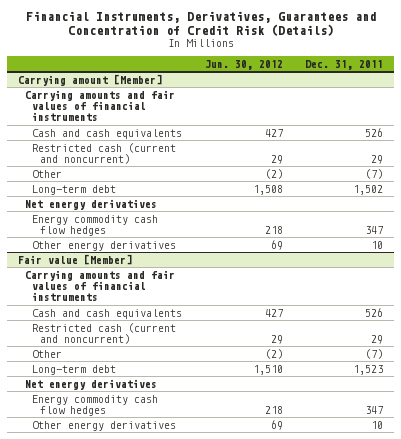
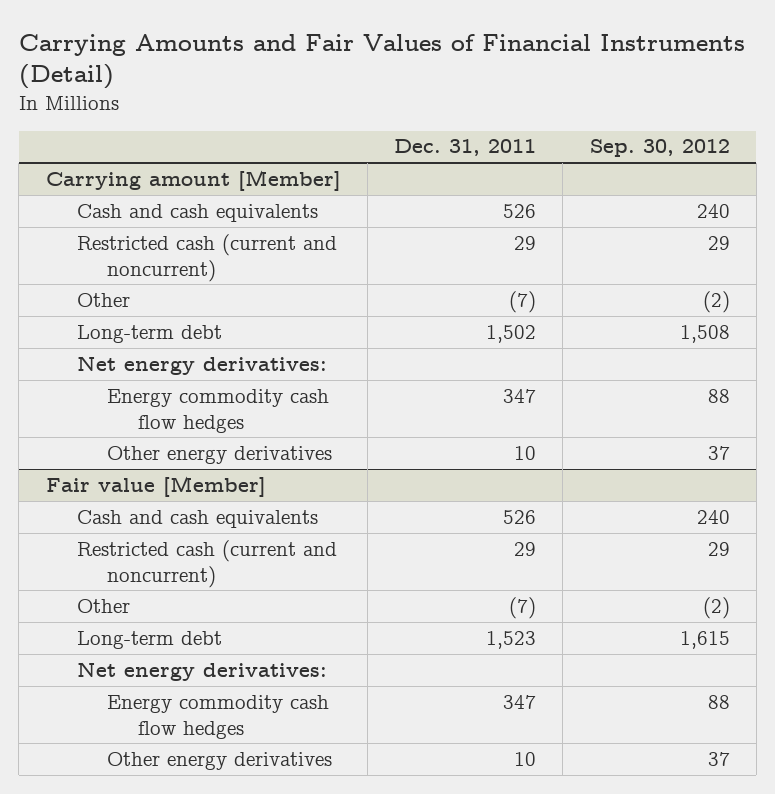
- Financial Instruments, Derivatives, Guarantees and Concentration of Credit Risk (Details)
+ Carrying Amounts and Fair Values of Financial Instruments (Detail)
- | Jun. 30, 2012 | Dec. 31, 2011
+ | Dec. 31, 2011 | Sep. 30, 2012
@ Carrying amount [Member]
- Carrying amounts and fair values of financial instruments
- Net energy derivatives
+ Net energy derivatives:
@ Fair value [Member]
- Carrying amounts and fair values of financial instruments
- Net energy derivatives
+ Net energy derivatives:

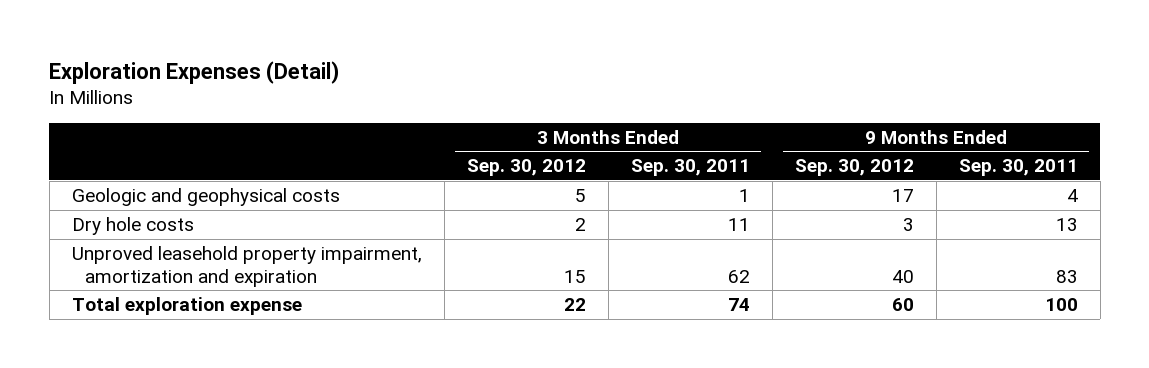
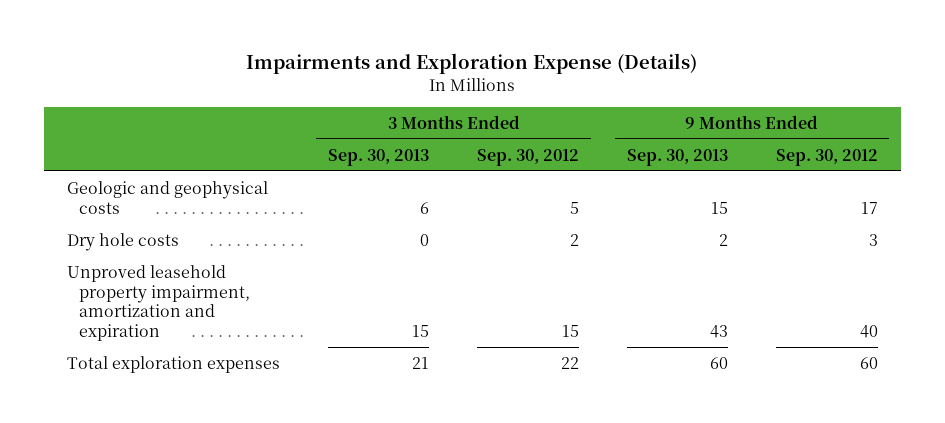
- Exploration Expenses (Detail)
+ Impairments and Exploration Expense (Details)
- | 3 Months Ended Sep. 30, 2012 | 3 Months Ended Sep. 30, 2011 | 9 Months Ended Sep. 30, 2012 | 9 Months Ended Sep. 30, 2011
+ | 3 Months Ended Sep. 30, 2013 | 3 Months Ended Sep. 30, 2012 | 9 Months Ended Sep. 30, 2013 | 9 Months Ended Sep. 30, 2012
- Total exploration expense | 22 | 74 | 60 | 100
+ Total exploration expenses | 21 | 22 | 60 | 60

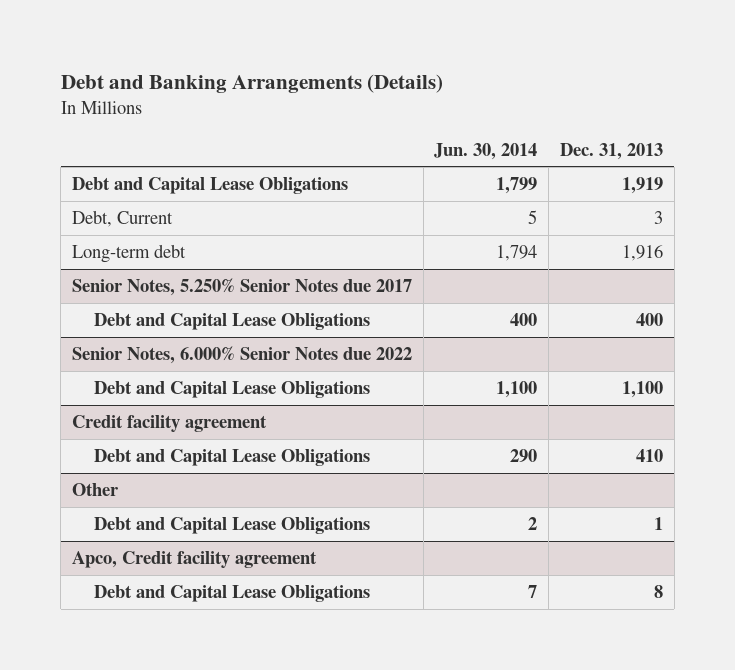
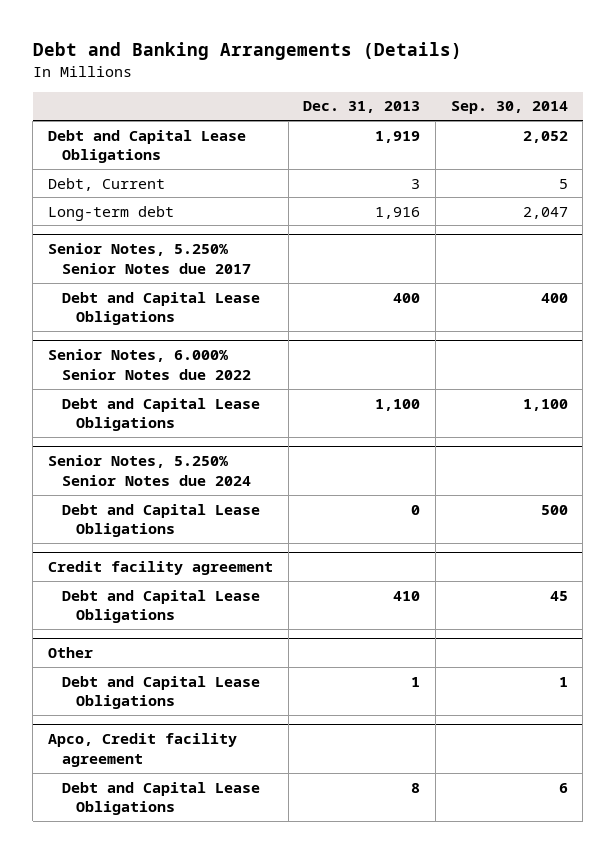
- | Jun. 30, 2014 | Dec. 31, 2013
+ | Dec. 31, 2013 | Sep. 30, 2014
+ Senior Notes, 5.250% Senior Notes due 2024
+ Debt and Capital Lease Obligations | 0 | 500

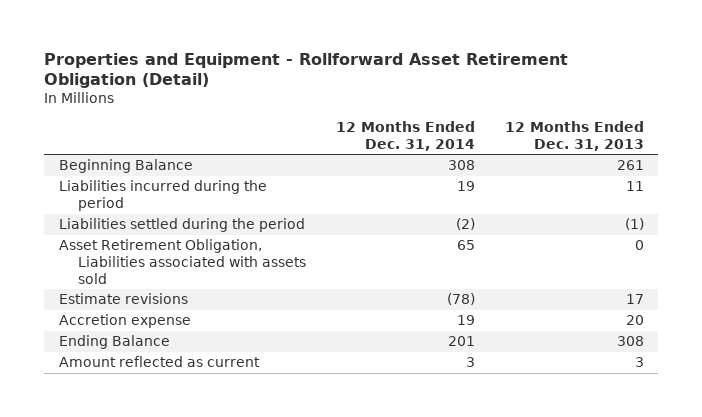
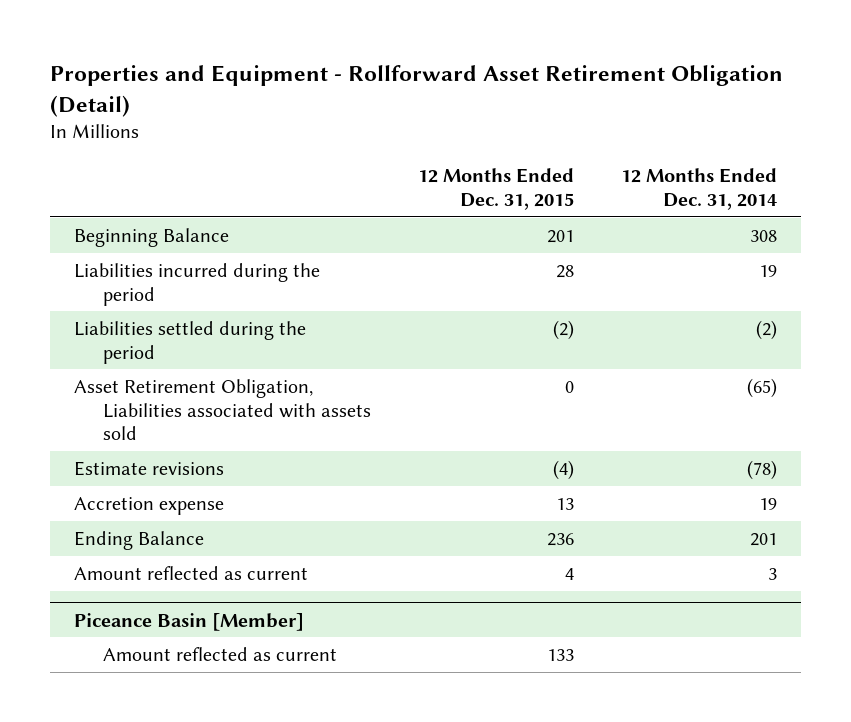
- | 12 Months Ended Dec. 31, 2014 | 12 Months Ended Dec. 31, 2013
+ | 12 Months Ended Dec. 31, 2015 | 12 Months Ended Dec. 31, 2014
- Asset Retirement Obligation, Liabilities associated with assets sold | 65 | 0
+ Asset Retirement Obligation, Liabilities associated with assets sold | 0 | (65)
+ Piceance Basin [Member]
+ Amount reflected as current | 133 |

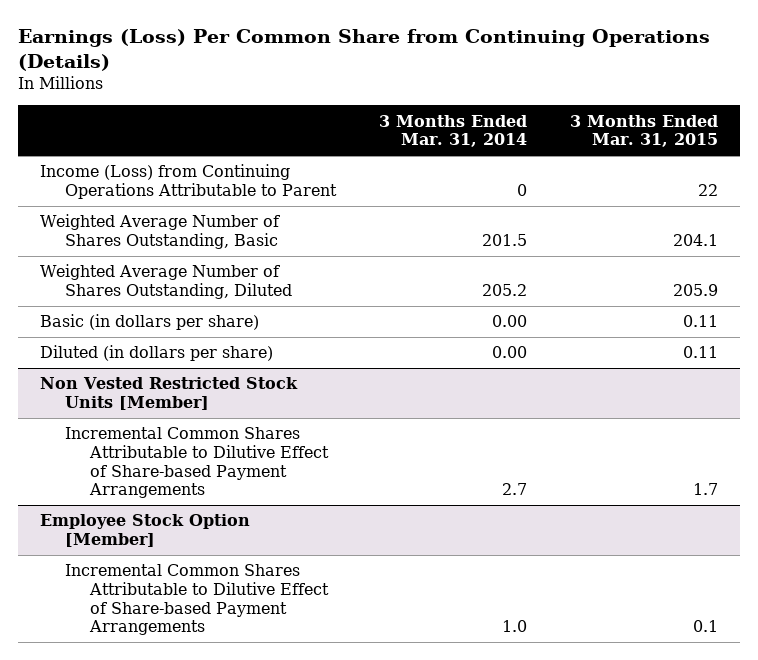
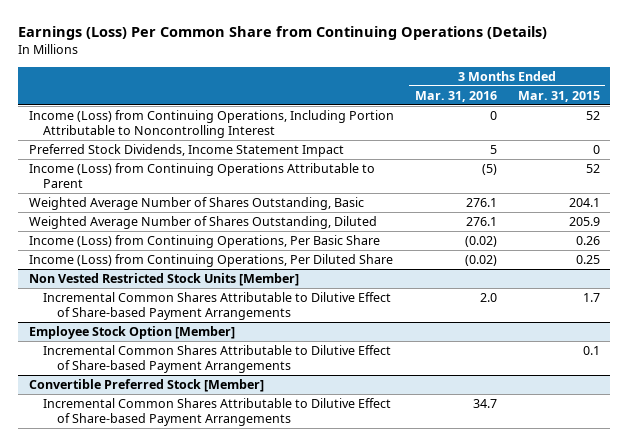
- | 3 Months Ended Mar. 31, 2014 | 3 Months Ended Mar. 31, 2015
+ | 3 Months Ended Mar. 31, 2016 | 3 Months Ended Mar. 31, 2015
- Income (Loss) from Continuing Operations Attributable to Parent | 0 | 22
+ Income (Loss) from Continuing Operations, Including Portion Attributable to Noncontrolling Interest | 0 | 52
+ Preferred Stock Dividends, Income Statement Impact | 5 | 0
+ Income (Loss) from Continuing Operations Attributable to Parent | (5) | 52
- Basic (in dollars per share) | 0.00 | 0.11
- Diluted (in dollars per share) | 0.00 | 0.11
+ Income (Loss) from Continuing Operations, Per Basic Share | (0.02) | 0.26
+ Income (Loss) from Continuing Operations, Per Diluted Share | (0.02) | 0.25
+ Convertible Preferred Stock [Member]
+ Incremental Common Shares Attributable to Dilutive Effect of Share-based Payment Arrangements | 34.7 |

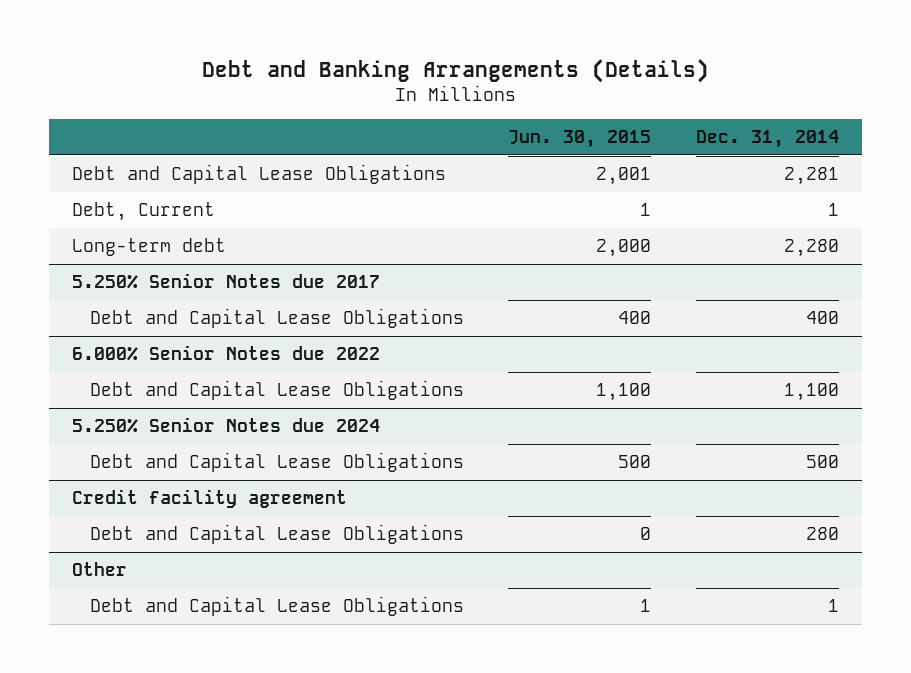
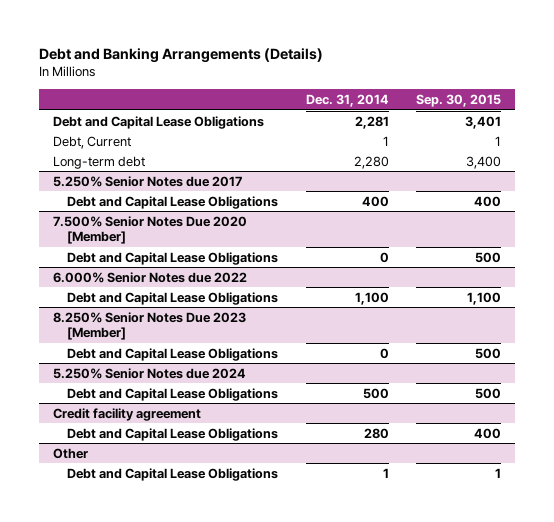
- | Jun. 30, 2015 | Dec. 31, 2014
+ | Dec. 31, 2014 | Sep. 30, 2015
+ 7.500% Senior Notes Due 2020 [Member]
+ Debt and Capital Lease Obligations | 0 | 500
+ 8.250% Senior Notes Due 2023 [Member]
+ Debt and Capital Lease Obligations | 0 | 500

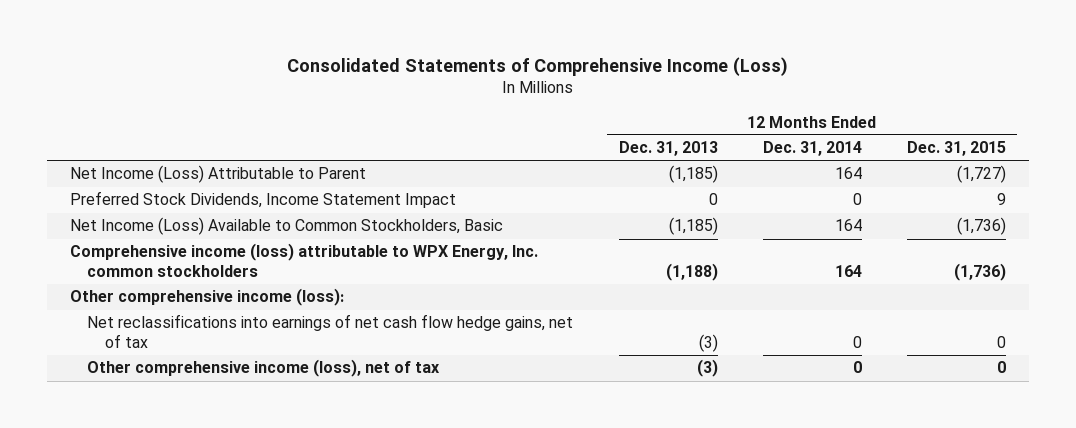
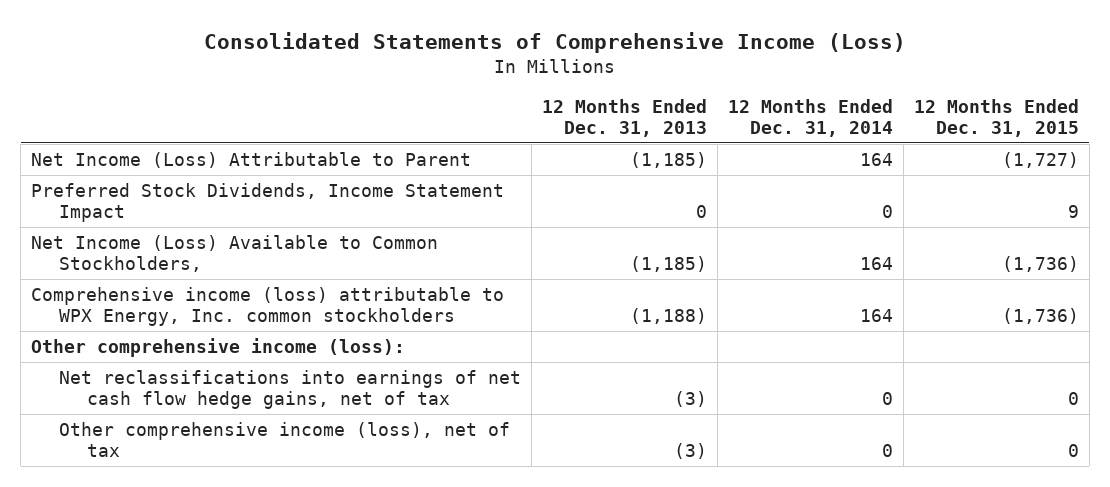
- Net Income (Loss) Available to Common Stockholders, Basic | (1,185) | 164 | (1,736)
+ Net Income (Loss) Available to Common Stockholders, | (1,185) | 164 | (1,736)

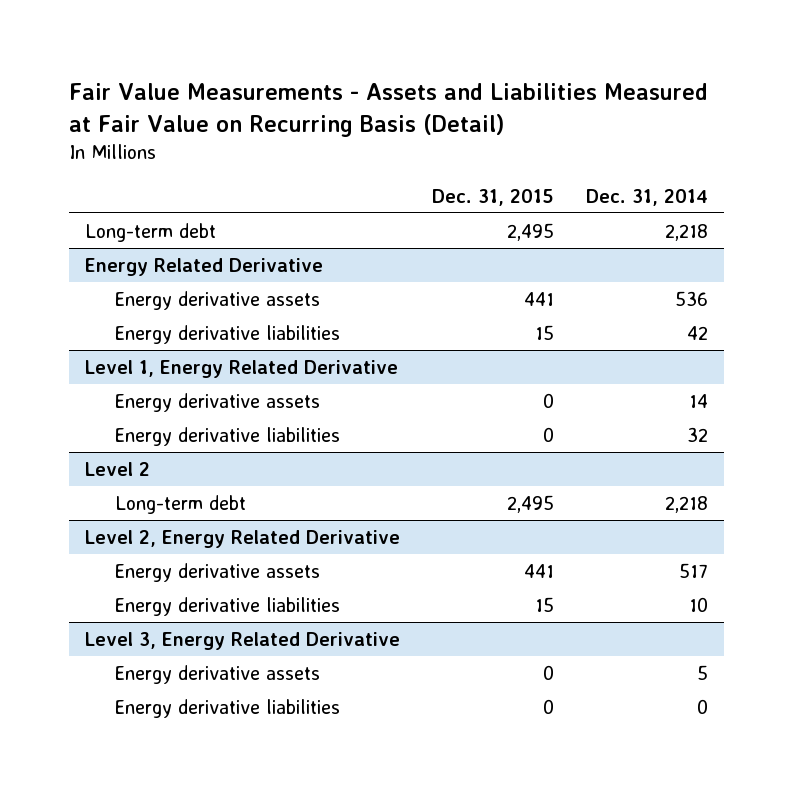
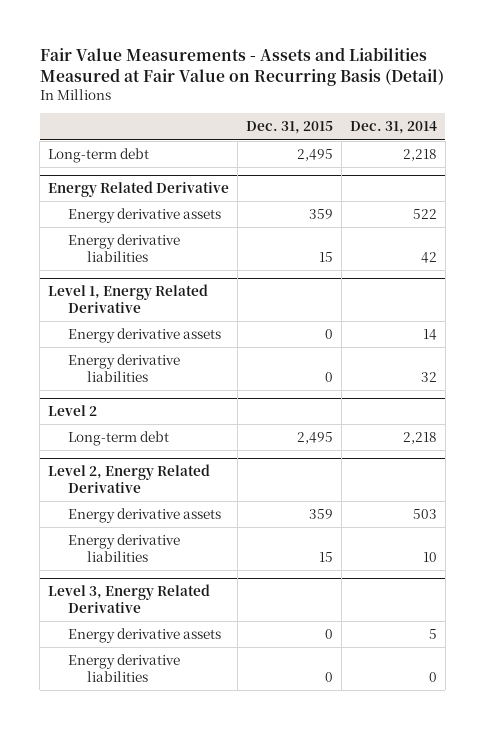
@ Energy Related Derivative
- Energy derivative assets | 441 | 536
+ Energy derivative assets | 359 | 522
@ Level 2, Energy Related Derivative
- Energy derivative assets | 441 | 517
+ Energy derivative assets | 359 | 503

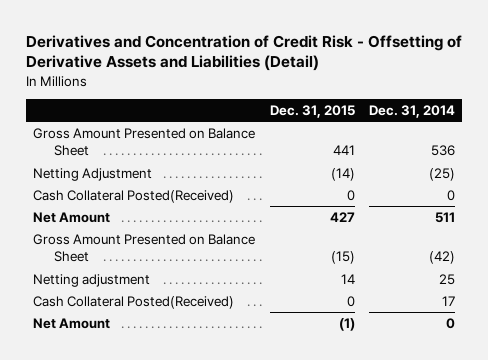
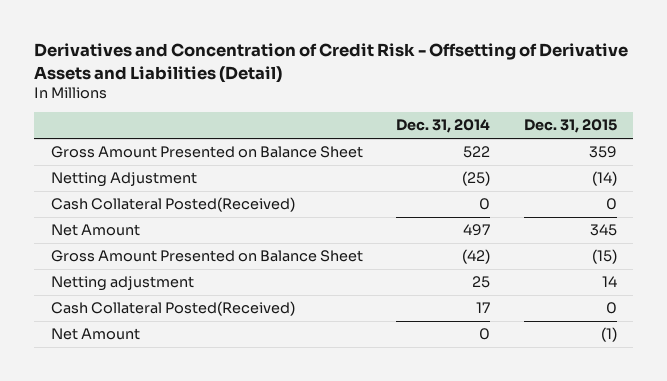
- | Dec. 31, 2015 | Dec. 31, 2014
+ | Dec. 31, 2014 | Dec. 31, 2015
- Gross Amount Presented on Balance Sheet | 441 | 536
+ Gross Amount Presented on Balance Sheet | 522 | 359
- Net Amount | 427 | 511
+ Net Amount | 497 | 345

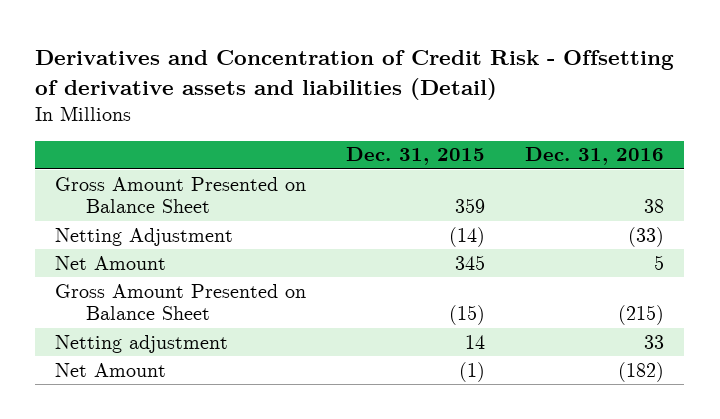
- Derivatives and Concentration of Credit Risk - Offsetting of Derivative Assets and Liabilities (Detail)
+ Derivatives and Concentration of Credit Risk - Offsetting of derivative assets and liabilities (Detail)
- | Dec. 31, 2014 | Dec. 31, 2015
+ | Dec. 31, 2015 | Dec. 31, 2016
- Cash Collateral Posted(Received) | 0 | 0
- Cash Collateral Posted(Received) | 17 | 0

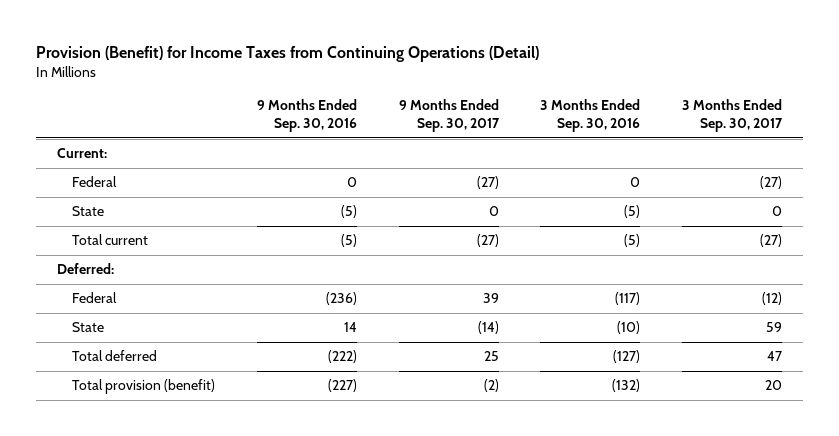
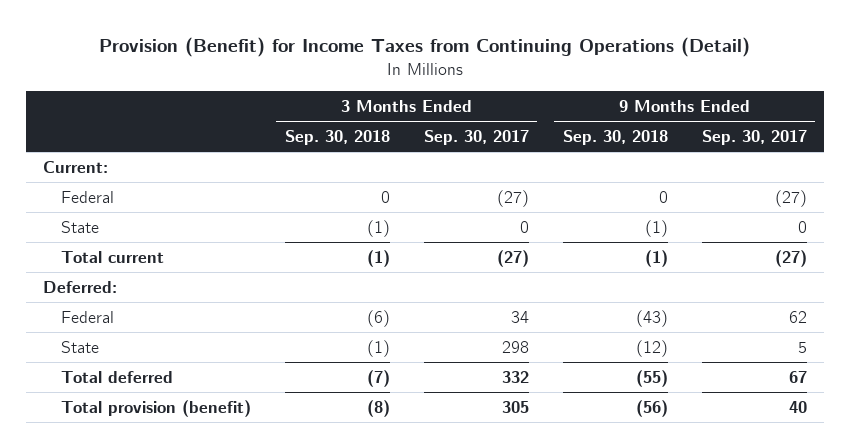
- | 9 Months Ended Sep. 30, 2016 | 9 Months Ended Sep. 30, 2017 | 3 Months Ended Sep. 30, 2016 | 3 Months Ended Sep. 30, 2017
+ | 3 Months Ended Sep. 30, 2018 | 3 Months Ended Sep. 30, 2017 | 9 Months Ended Sep. 30, 2018 | 9 Months Ended Sep. 30, 2017
- Federal | (236) | 39 | (117) | (12)
- State | 14 | (14) | (10) | 59
- Total deferred | (222) | 25 | (127) | 47
- Total provision (benefit) | (227) | (2) | (132) | 20
+ Federal | (6) | 34 | (43) | 62
+ State | (1) | 298 | (12) | 5
+ Total deferred | (7) | 332 | (55) | 67
+ Total provision (benefit) | (8) | 305 | (56) | 40

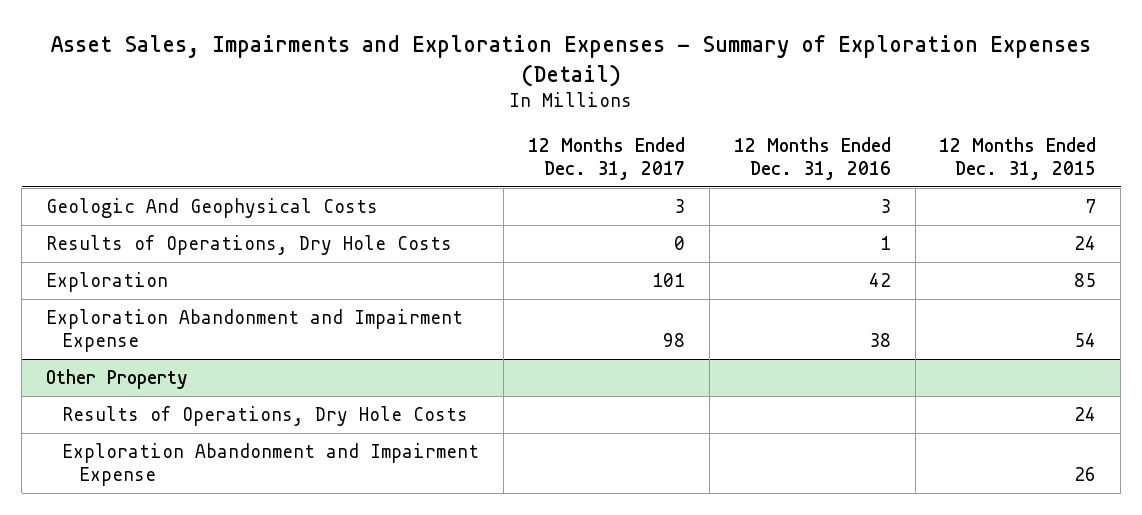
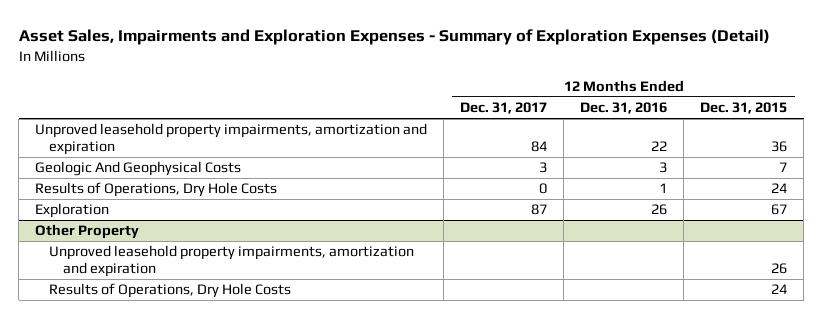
+ Unproved leasehold property impairments, amortization and expiration | 84 | 22 | 36
- Exploration | 101 | 42 | 85
- Exploration Abandonment and Impairment Expense | 98 | 38 | 54
+ Exploration | 87 | 26 | 67
@ Other Property
+ Unproved leasehold property impairments, amortization and expiration | | | 26
- Exploration Abandonment and Impairment Expense | | | 26

